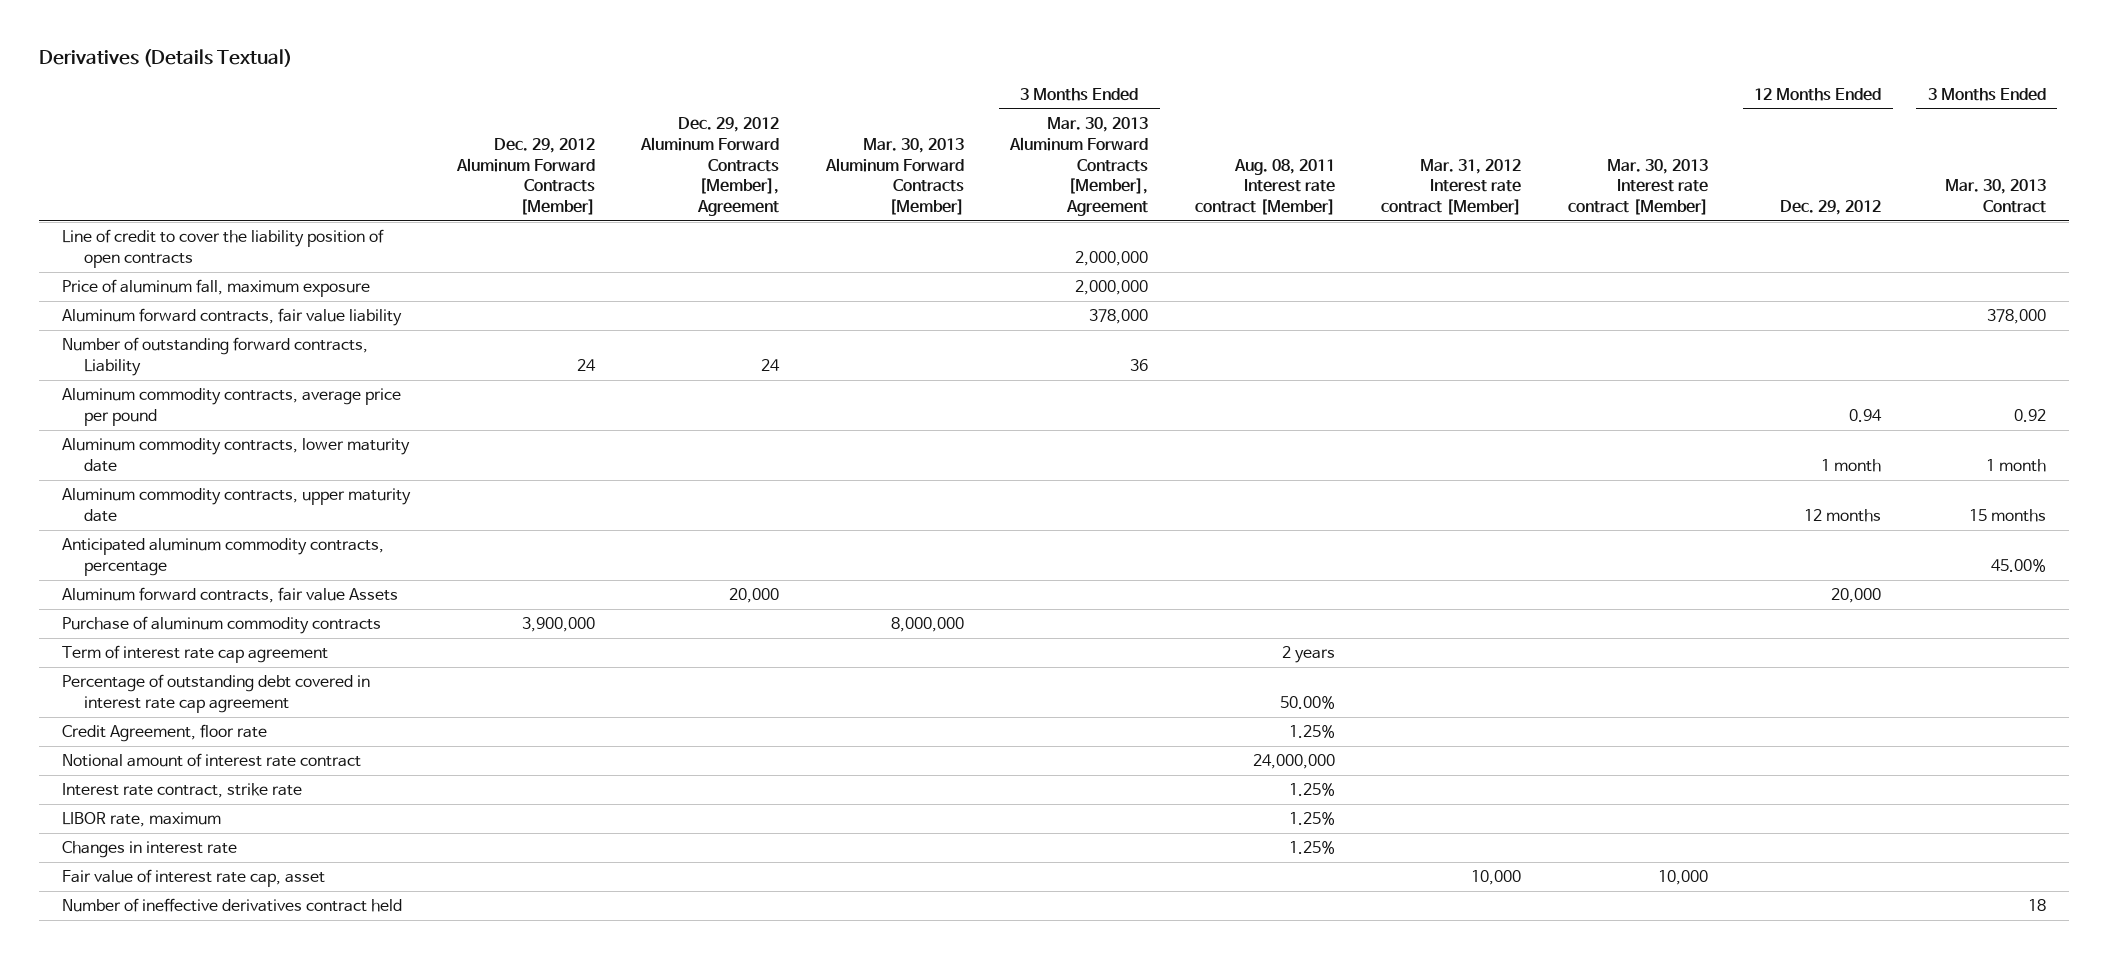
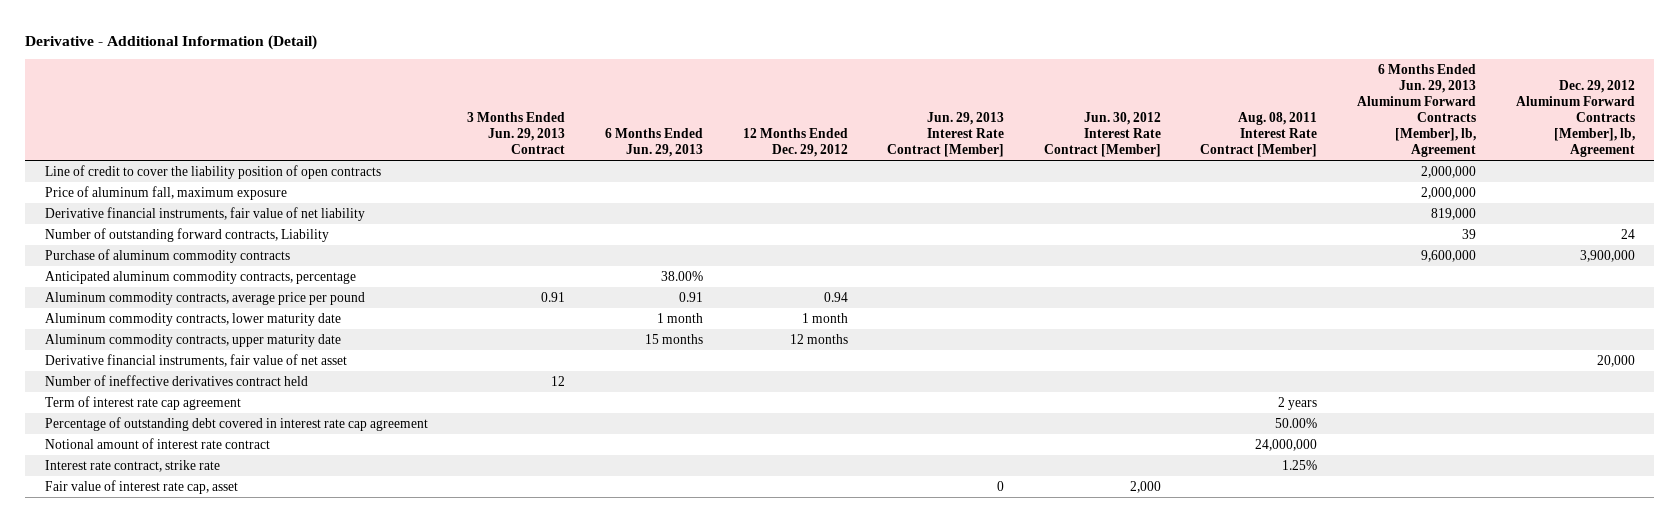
- Derivatives (Details Textual)
+ Derivative - Additional Information (Detail)
- | Dec. 29, 2012 Aluminum Forward Contracts [Member] | Dec. 29, 2012 Aluminum Forward Contracts [Member], Agreement | Mar. 30, 2013 Aluminum Forward Contracts [Member] | 3 Months Ended Mar. 30, 2013 Aluminum Forward Contracts [Member], Agreement | Aug. 08, 2011 Interest rate contract [Member] | Mar. 31, 2012 Interest rate contract [Member] | Mar. 30, 2013 Interest rate contract [Member] | 12 Months Ended Dec. 29, 2012 | 3 Months Ended Mar. 30, 2013 Contract
+ | 3 Months Ended Jun. 29, 2013 Contract | 6 Months Ended Jun. 29, 2013 | 12 Months Ended Dec. 29, 2012 | Jun. 29, 2013 Interest Rate Contract [Member] | Jun. 30, 2012 Interest Rate Contract [Member] | Aug. 08, 2011 Interest Rate Contract [Member] | 6 Months Ended Jun. 29, 2013 Aluminum Forward Contracts [Member], lb, Agreement | Dec. 29, 2012 Aluminum Forward Contracts [Member], lb, Agreement
- Aluminum forward contracts, fair value liability | | | | 378,000 | | | | | 378,000
+ Derivative financial instruments, fair value of net liability | | | | | | | 819,000 |
moved up: Purchase of aluminum commodity contracts | | | | | | | 9,600,000 | 3,900,000
moved up: Anticipated aluminum commodity contracts, percentage | | 38.00% | | | | | |
- Aluminum forward contracts, fair value Assets | | 20,000 | | | | | | 20,000 |
+ Derivative financial instruments, fair value of net asset | | | | | | | | 20,000
moved up: Number of ineffective derivatives contract held | 12 | | | | | | |
- Credit Agreement, floor rate | | | | | 1.25% | | | |
- LIBOR rate, maximum | | | | | 1.25% | | | |
- Changes in interest rate | | | | | 1.25% | | | |

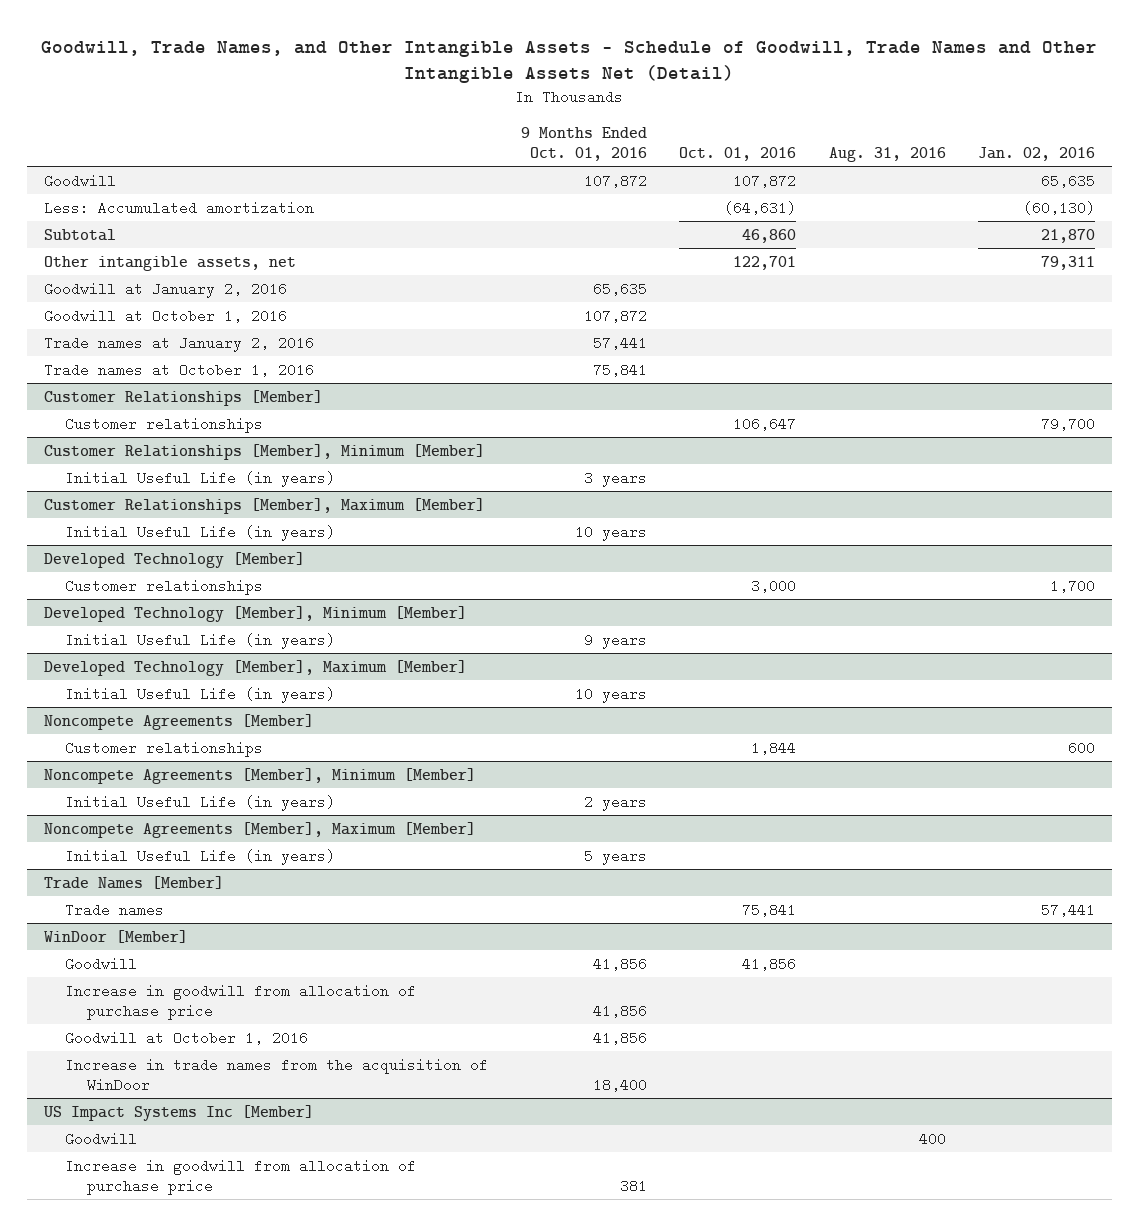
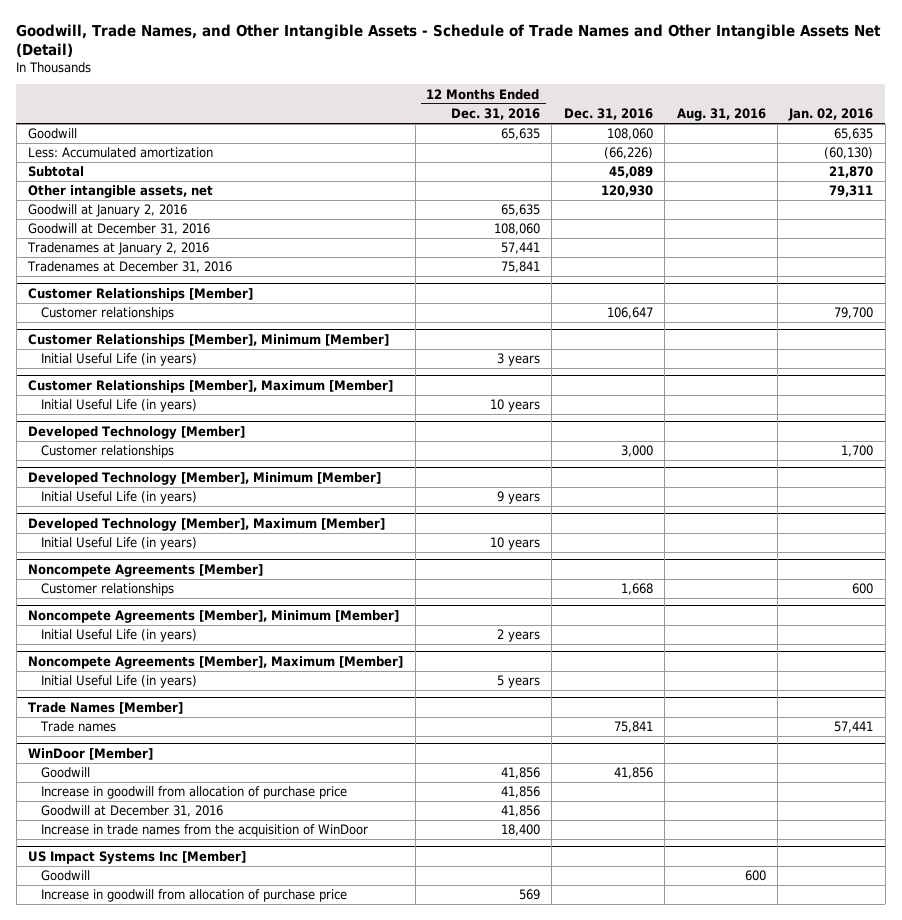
- Goodwill, Trade Names, and Other Intangible Assets - Schedule of Goodwill, Trade Names and Other Intangible Assets Net (Detail)
+ Goodwill, Trade Names, and Other Intangible Assets - Schedule of Trade Names and Other Intangible Assets Net (Detail)
- | 9 Months Ended Oct. 01, 2016 | Oct. 01, 2016 | Aug. 31, 2016 | Jan. 02, 2016
+ | 12 Months Ended Dec. 31, 2016 | Dec. 31, 2016 | Aug. 31, 2016 | Jan. 02, 2016
- Goodwill at October 1, 2016 | 107,872 | | |
- Trade names at January 2, 2016 | 57,441 | | |
- Trade names at October 1, 2016 | 75,841 | | |
+ Goodwill at December 31, 2016 | 108,060 | | |
+ Tradenames at January 2, 2016 | 57,441 | | |
+ Tradenames at December 31, 2016 | 75,841 | | |
@ WinDoor [Member]
- Goodwill at October 1, 2016 | 41,856 | | |
+ Goodwill at December 31, 2016 | 41,856 | | |
@ US Impact Systems Inc [Member]
- Goodwill | | | 400 |
+ Goodwill | | | 600 |

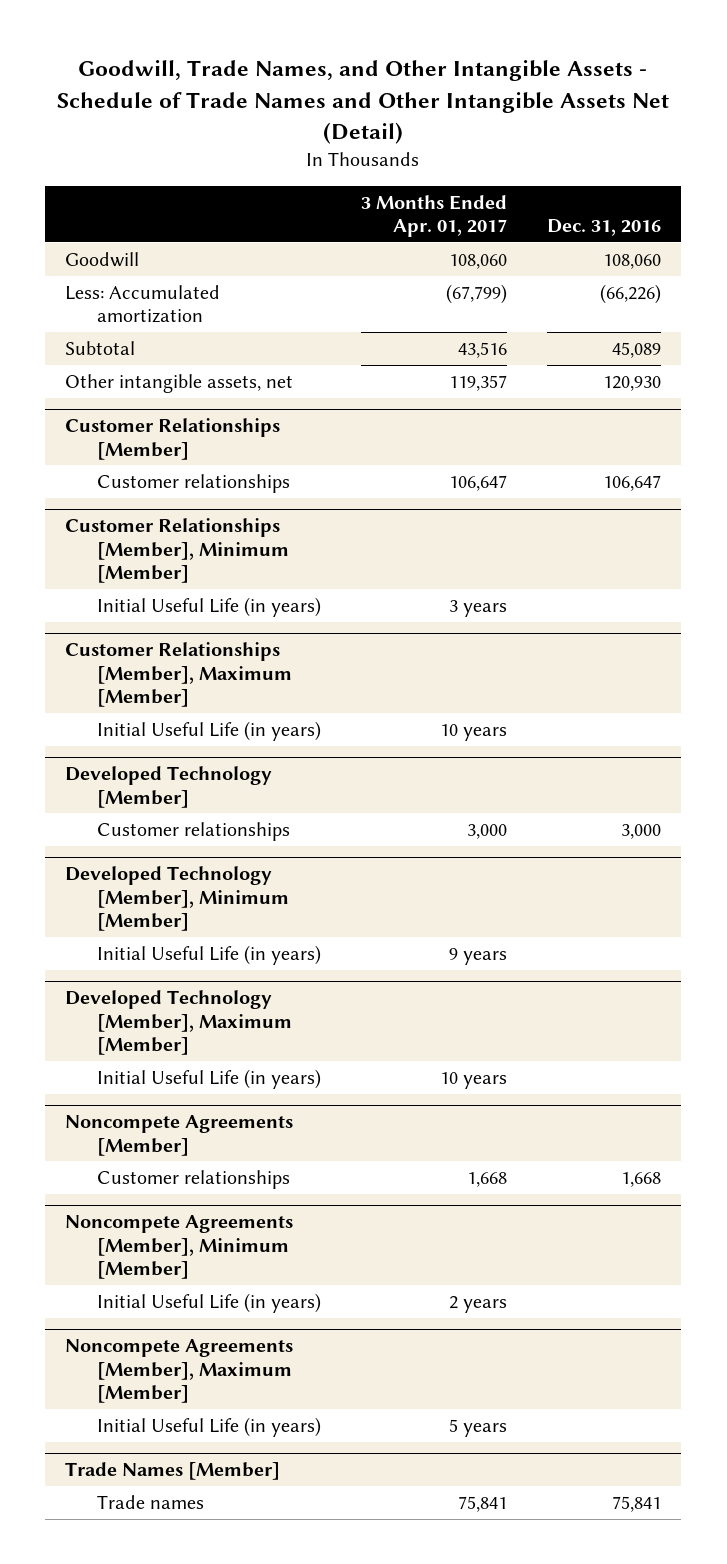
- | 12 Months Ended Dec. 31, 2016 | Dec. 31, 2016 | Aug. 31, 2016 | Jan. 02, 2016
+ | 3 Months Ended Apr. 01, 2017 | Dec. 31, 2016
- Goodwill at January 2, 2016 | 65,635 | | |
- Goodwill at December 31, 2016 | 108,060 | | |
- Tradenames at January 2, 2016 | 57,441 | | |
- Tradenames at December 31, 2016 | 75,841 | | |
- WinDoor [Member]
- Goodwill | 41,856 | 41,856 | |
- Increase in goodwill from allocation of purchase price | 41,856 | | |
- Goodwill at December 31, 2016 | 41,856 | | |
- Increase in trade names from the acquisition of WinDoor | 18,400 | | |
- US Impact Systems Inc [Member]
- Goodwill | | | 600 |
- Increase in goodwill from allocation of purchase price | 569 | | |

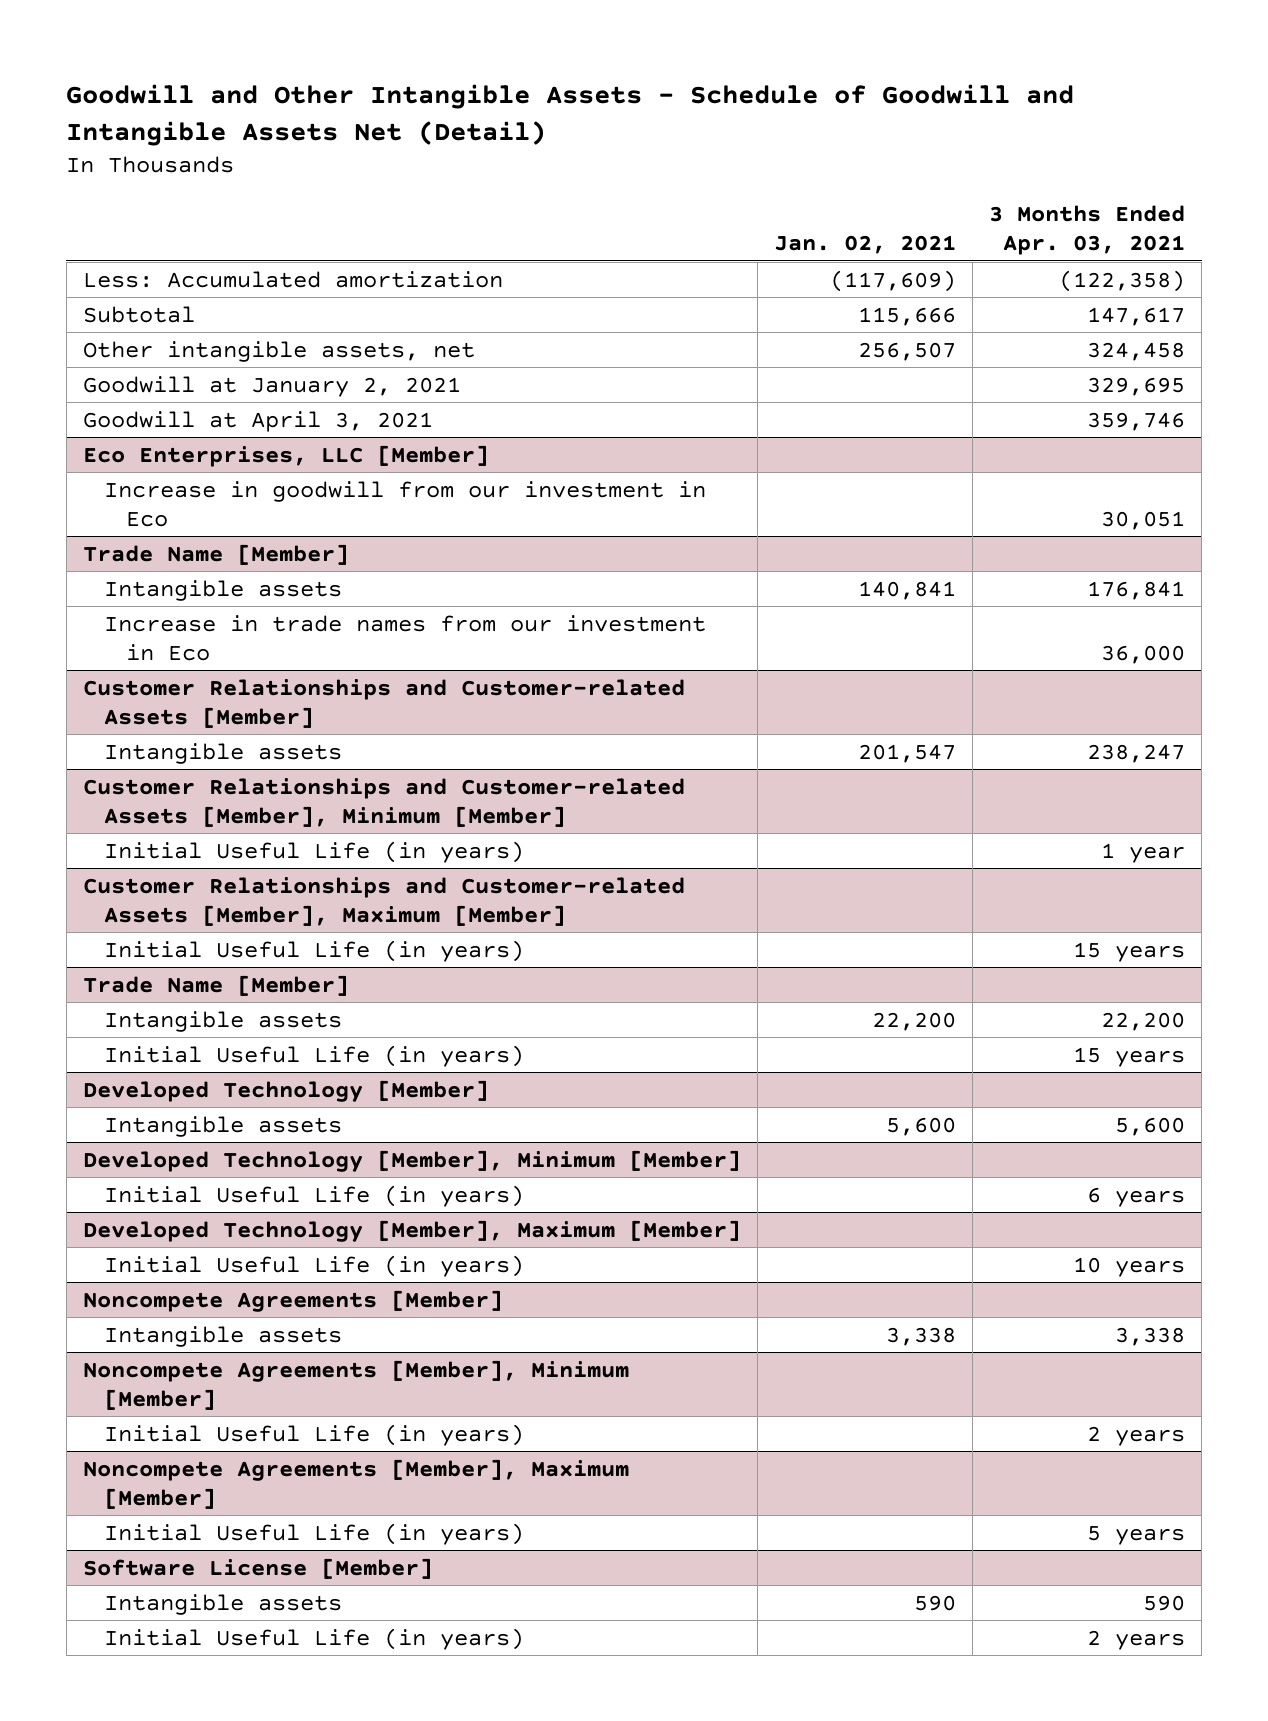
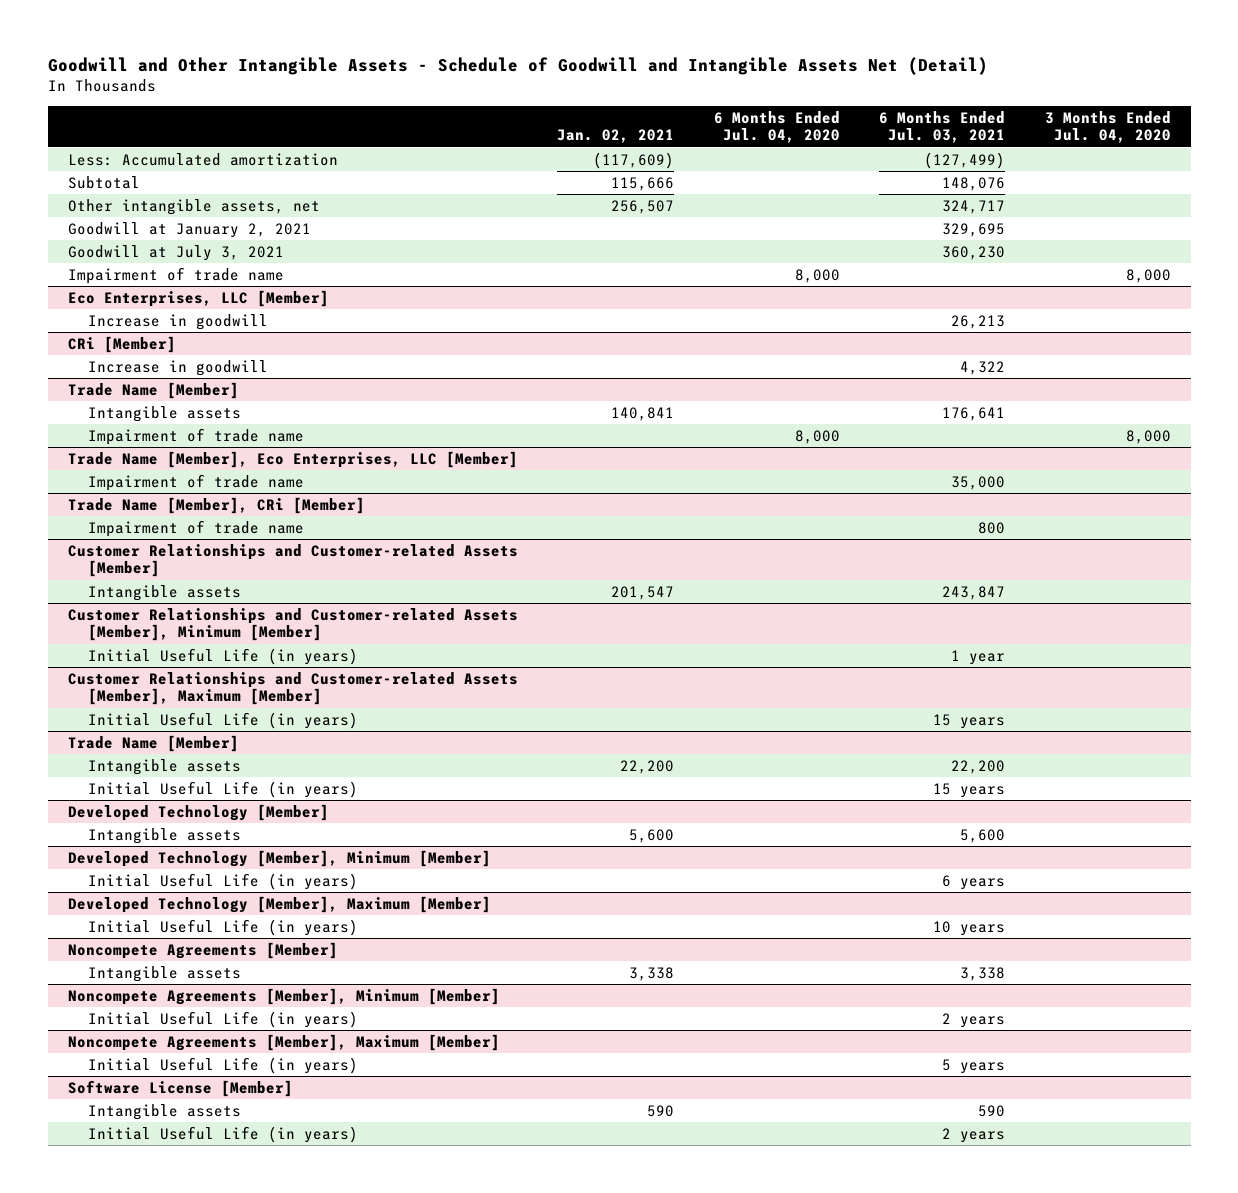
- | Jan. 02, 2021 | 3 Months Ended Apr. 03, 2021
+ | Jan. 02, 2021 | 6 Months Ended Jul. 04, 2020 | 6 Months Ended Jul. 03, 2021 | 3 Months Ended Jul. 04, 2020
- Goodwill at April 3, 2021 | | 359,746
+ Goodwill at July 3, 2021 | | | 360,230 |
+ Impairment of trade name | | 8,000 | | 8,000
@ Eco Enterprises, LLC [Member]
- Increase in goodwill from our investment in Eco | | 30,051
+ Increase in goodwill | | | 26,213 |
+ CRi [Member]
+ Increase in goodwill | | | 4,322 |
@ Trade Name [Member]
- Increase in trade names from our investment in Eco | | 36,000
+ Impairment of trade name | | 8,000 | | 8,000
+ Trade Name [Member], Eco Enterprises, LLC [Member]
+ Impairment of trade name | | | 35,000 |
+ Trade Name [Member], CRi [Member]
+ Impairment of trade name | | | 800 |

